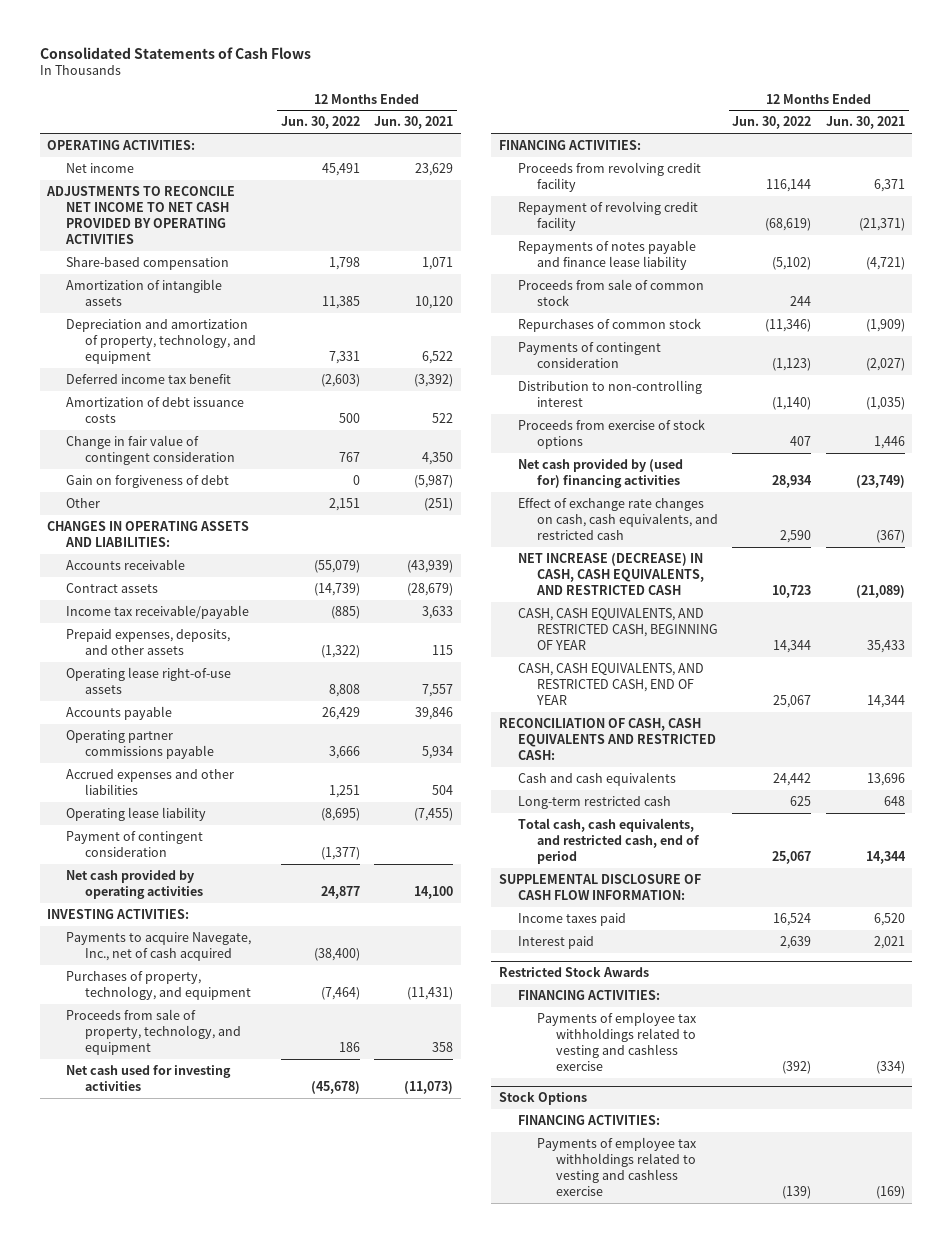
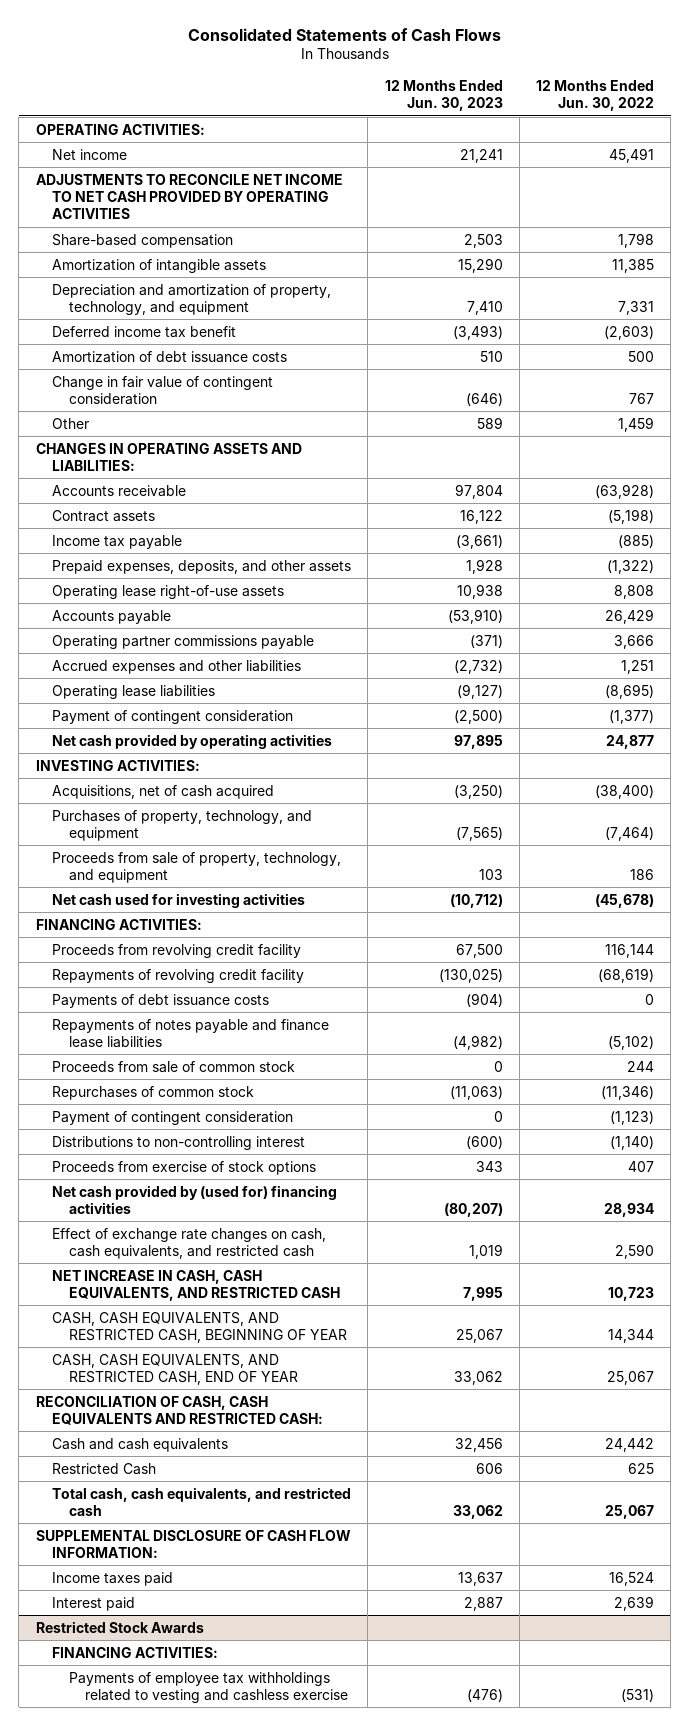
- | 12 Months Ended Jun. 30, 2022 | 12 Months Ended Jun. 30, 2021
+ | 12 Months Ended Jun. 30, 2023 | 12 Months Ended Jun. 30, 2022
- Gain on forgiveness of debt | 0 | (5,987)
- Other | 2,151 | (251)
+ Other | 589 | 1,459
- Accounts receivable | (55,079) | (43,939)
- Contract assets | (14,739) | (28,679)
- Income tax receivable/payable | (885) | 3,633
+ Accounts receivable | 97,804 | (63,928)
+ Contract assets | 16,122 | (5,198)
+ Income tax payable | (3,661) | (885)
- Operating lease liability | (8,695) | (7,455)
+ Operating lease liabilities | (9,127) | (8,695)
- Payments to acquire Navegate, Inc., net of cash acquired | (38,400) |
+ Acquisitions, net of cash acquired | (3,250) | (38,400)
- Repayment of revolving credit facility | (68,619) | (21,371)
- Repayments of notes payable and finance lease liability | (5,102) | (4,721)
+ Repayments of revolving credit facility | (130,025) | (68,619)
+ Payments of debt issuance costs | (904) | 0
+ Repayments of notes payable and finance lease liabilities | (4,982) | (5,102)
- Payments of contingent consideration | (1,123) | (2,027)
- Distribution to non-controlling interest | (1,140) | (1,035)
+ Payment of contingent consideration | 0 | (1,123)
+ Distributions to non-controlling interest | (600) | (1,140)
- NET INCREASE (DECREASE) IN CASH, CASH EQUIVALENTS, AND RESTRICTED CASH | 10,723 | (21,089)
+ NET INCREASE IN CASH, CASH EQUIVALENTS, AND RESTRICTED CASH | 7,995 | 10,723
- Long-term restricted cash | 625 | 648
- Total cash, cash equivalents, and restricted cash, end of period | 25,067 | 14,344
+ Restricted Cash | 606 | 625
+ Total cash, cash equivalents, and restricted cash | 33,062 | 25,067
@ Restricted Stock Awards
- Payments of employee tax withholdings related to vesting and cashless exercise | (392) | (334)
- Stock Options
- FINANCING ACTIVITIES:
- Payments of employee tax withholdings related to vesting and cashless exercise | (139) | (169)
@ Restricted Stock Awards
+ Payments of employee tax withholdings related to vesting and cashless exercise | (476) | (531)

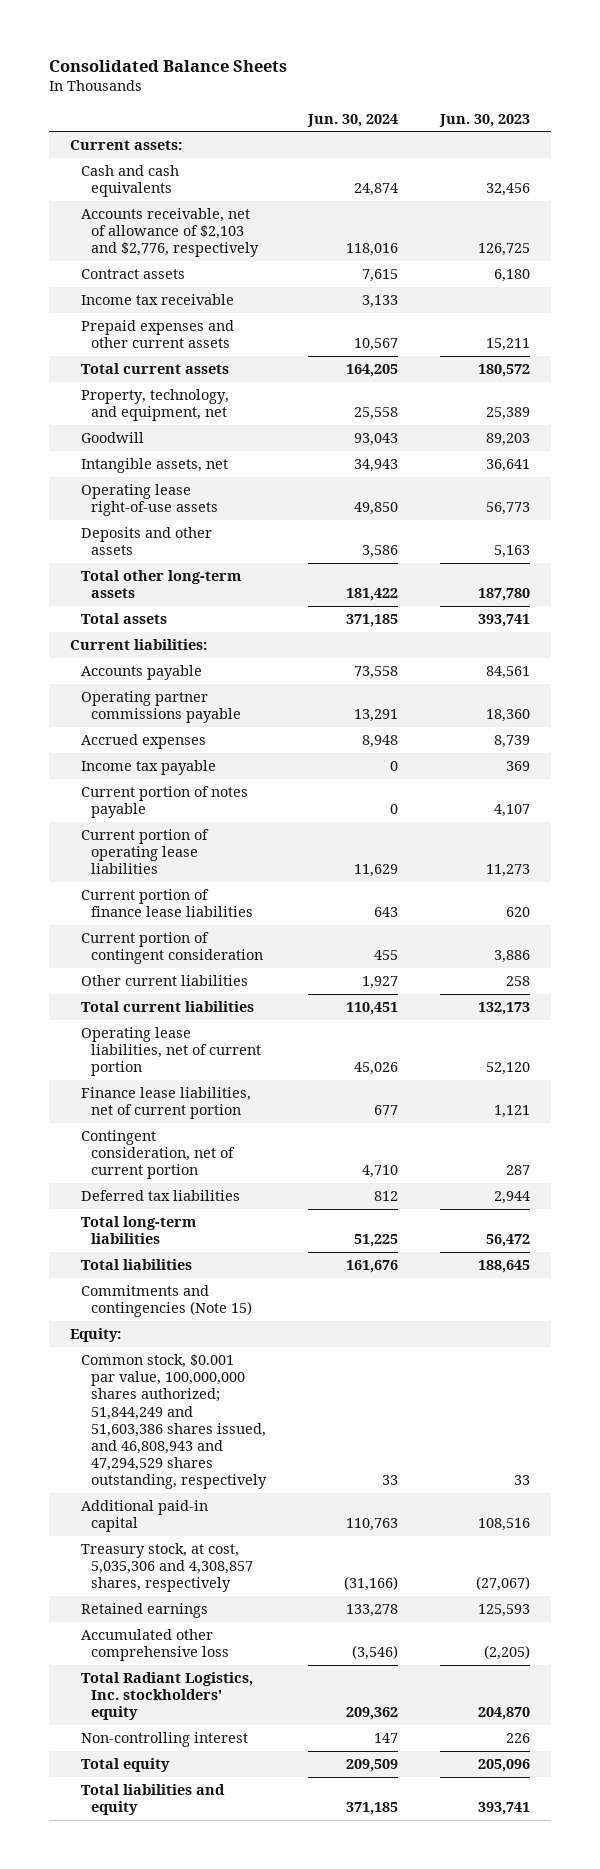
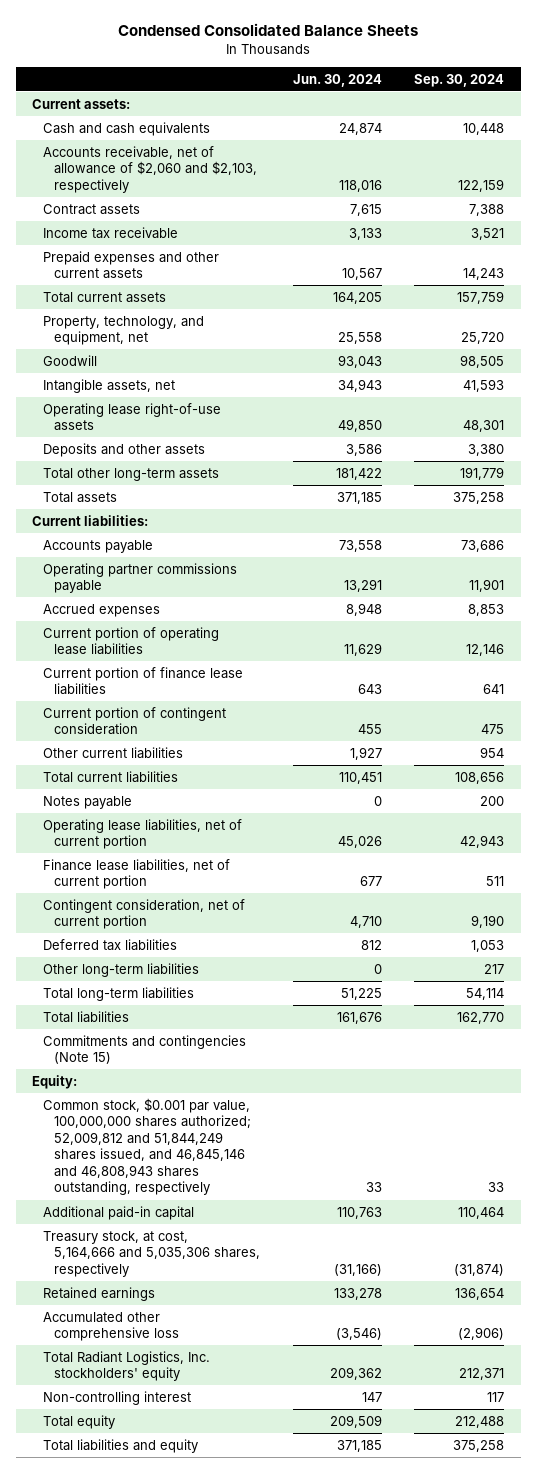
- Consolidated Balance Sheets
+ Condensed Consolidated Balance Sheets
- | Jun. 30, 2024 | Jun. 30, 2023
+ | Jun. 30, 2024 | Sep. 30, 2024
- Accounts receivable, net of allowance of $2,103 and $2,776, respectively | 118,016 | 126,725
+ Accounts receivable, net of allowance of $2,060 and $2,103, respectively | 118,016 | 122,159
- Income tax payable | 0 | 369
- Current portion of notes payable | 0 | 4,107
+ Notes payable | 0 | 200
+ Other long-term liabilities | 0 | 217
- Common stock, $0.001 par value, 100,000,000 shares authorized; 51,844,249 and 51,603,386 shares issued, and 46,808,943 and 47,294,529 shares outstanding, respectively | 33 | 33
+ Common stock, $0.001 par value, 100,000,000 shares authorized; 52,009,812 and 51,844,249 shares issued, and 46,845,146 and 46,808,943 shares outstanding, respectively | 33 | 33
- Treasury stock, at cost, 5,035,306 and 4,308,857 shares, respectively | (31,166) | (27,067)
+ Treasury stock, at cost, 5,164,666 and 5,035,306 shares, respectively | (31,166) | (31,874)

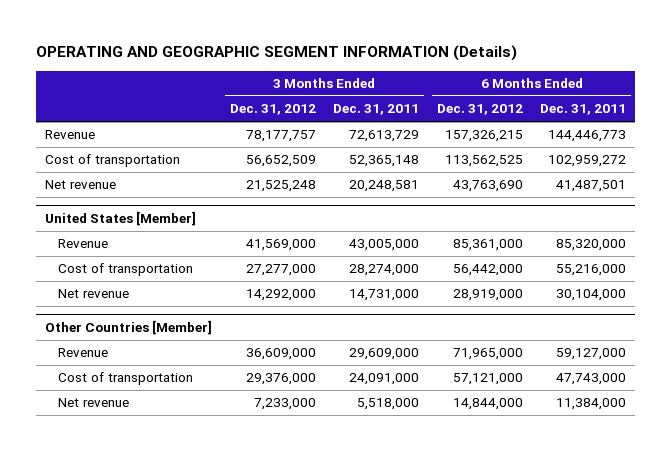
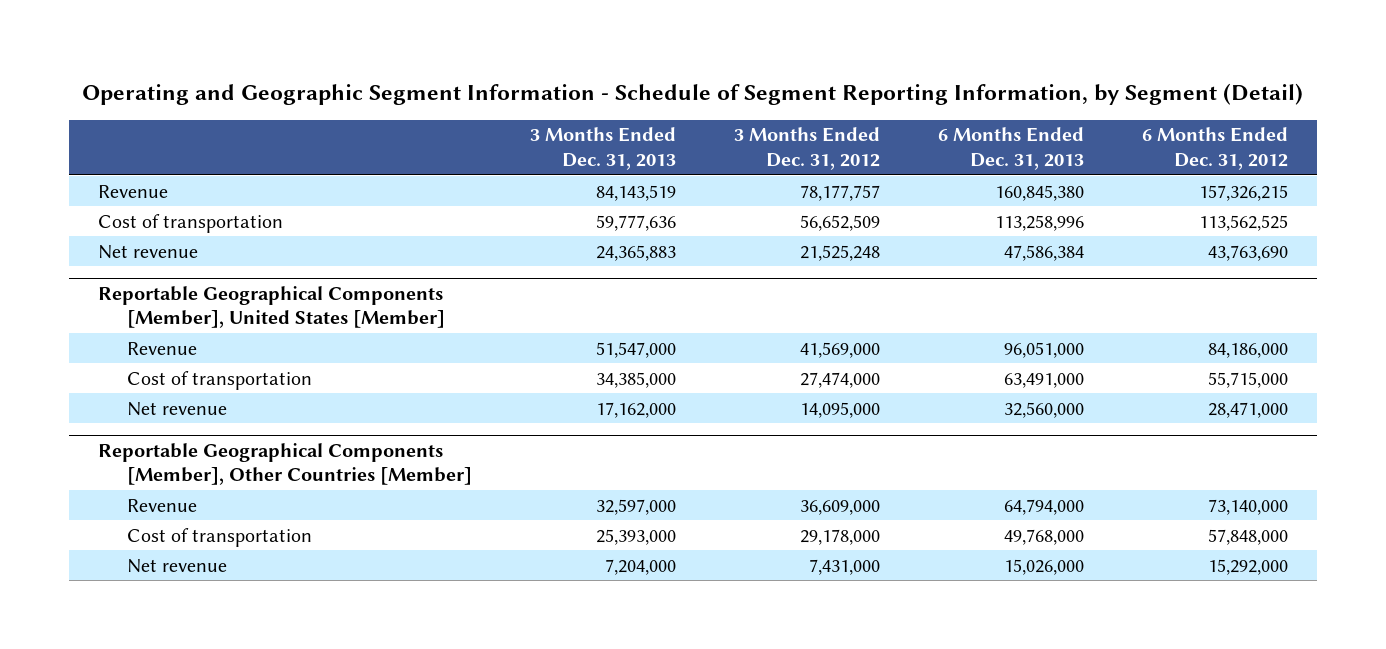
- OPERATING AND GEOGRAPHIC SEGMENT INFORMATION (Details)
+ Operating and Geographic Segment Information - Schedule of Segment Reporting Information, by Segment (Detail)
- | 3 Months Ended Dec. 31, 2012 | 3 Months Ended Dec. 31, 2011 | 6 Months Ended Dec. 31, 2012 | 6 Months Ended Dec. 31, 2011
+ | 3 Months Ended Dec. 31, 2013 | 3 Months Ended Dec. 31, 2012 | 6 Months Ended Dec. 31, 2013 | 6 Months Ended Dec. 31, 2012
- United States [Member]
- Revenue | 41,569,000 | 43,005,000 | 85,361,000 | 85,320,000
- Cost of transportation | 27,277,000 | 28,274,000 | 56,442,000 | 55,216,000
- Net revenue | 14,292,000 | 14,731,000 | 28,919,000 | 30,104,000
- Other Countries [Member]
- Revenue | 36,609,000 | 29,609,000 | 71,965,000 | 59,127,000
- Cost of transportation | 29,376,000 | 24,091,000 | 57,121,000 | 47,743,000
- Net revenue | 7,233,000 | 5,518,000 | 14,844,000 | 11,384,000
+ Reportable Geographical Components [Member], United States [Member]
+ Revenue | 51,547,000 | 41,569,000 | 96,051,000 | 84,186,000
+ Cost of transportation | 34,385,000 | 27,474,000 | 63,491,000 | 55,715,000
+ Net revenue | 17,162,000 | 14,095,000 | 32,560,000 | 28,471,000
+ Reportable Geographical Components [Member], Other Countries [Member]
+ Revenue | 32,597,000 | 36,609,000 | 64,794,000 | 73,140,000
+ Cost of transportation | 25,393,000 | 29,178,000 | 49,768,000 | 57,848,000
+ Net revenue | 7,204,000 | 7,431,000 | 15,026,000 | 15,292,000

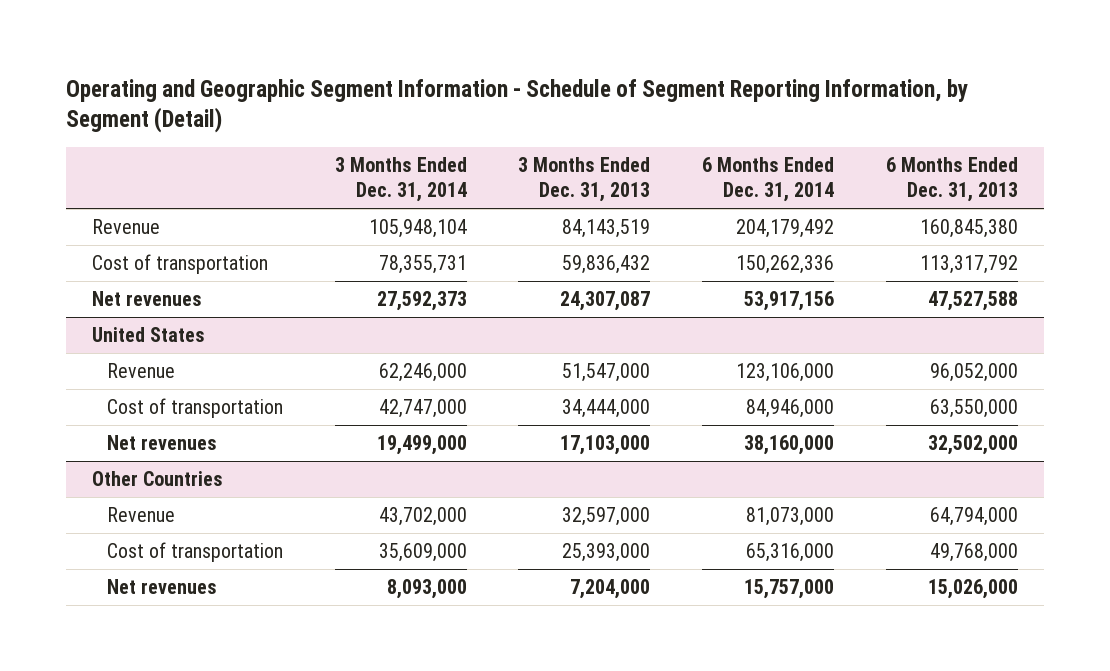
- | 3 Months Ended Dec. 31, 2013 | 3 Months Ended Dec. 31, 2012 | 6 Months Ended Dec. 31, 2013 | 6 Months Ended Dec. 31, 2012
+ | 3 Months Ended Dec. 31, 2014 | 3 Months Ended Dec. 31, 2013 | 6 Months Ended Dec. 31, 2014 | 6 Months Ended Dec. 31, 2013
- Cost of transportation | 59,777,636 | 56,652,509 | 113,258,996 | 113,562,525
- Net revenue | 24,365,883 | 21,525,248 | 47,586,384 | 43,763,690
- Reportable Geographical Components [Member], United States [Member]
- Revenue | 51,547,000 | 41,569,000 | 96,051,000 | 84,186,000
- Cost of transportation | 34,385,000 | 27,474,000 | 63,491,000 | 55,715,000
- Net revenue | 17,162,000 | 14,095,000 | 32,560,000 | 28,471,000
- Reportable Geographical Components [Member], Other Countries [Member]
+ Cost of transportation | 78,355,731 | 59,836,432 | 150,262,336 | 113,317,792
+ Net revenues | 27,592,373 | 24,307,087 | 53,917,156 | 47,527,588
+ United States
+ Revenue | 62,246,000 | 51,547,000 | 123,106,000 | 96,052,000
+ Cost of transportation | 42,747,000 | 34,444,000 | 84,946,000 | 63,550,000
+ Net revenues | 19,499,000 | 17,103,000 | 38,160,000 | 32,502,000
+ Other Countries
- Net revenue | 7,204,000 | 7,431,000 | 15,026,000 | 15,292,000
+ Net revenues | 8,093,000 | 7,204,000 | 15,757,000 | 15,026,000

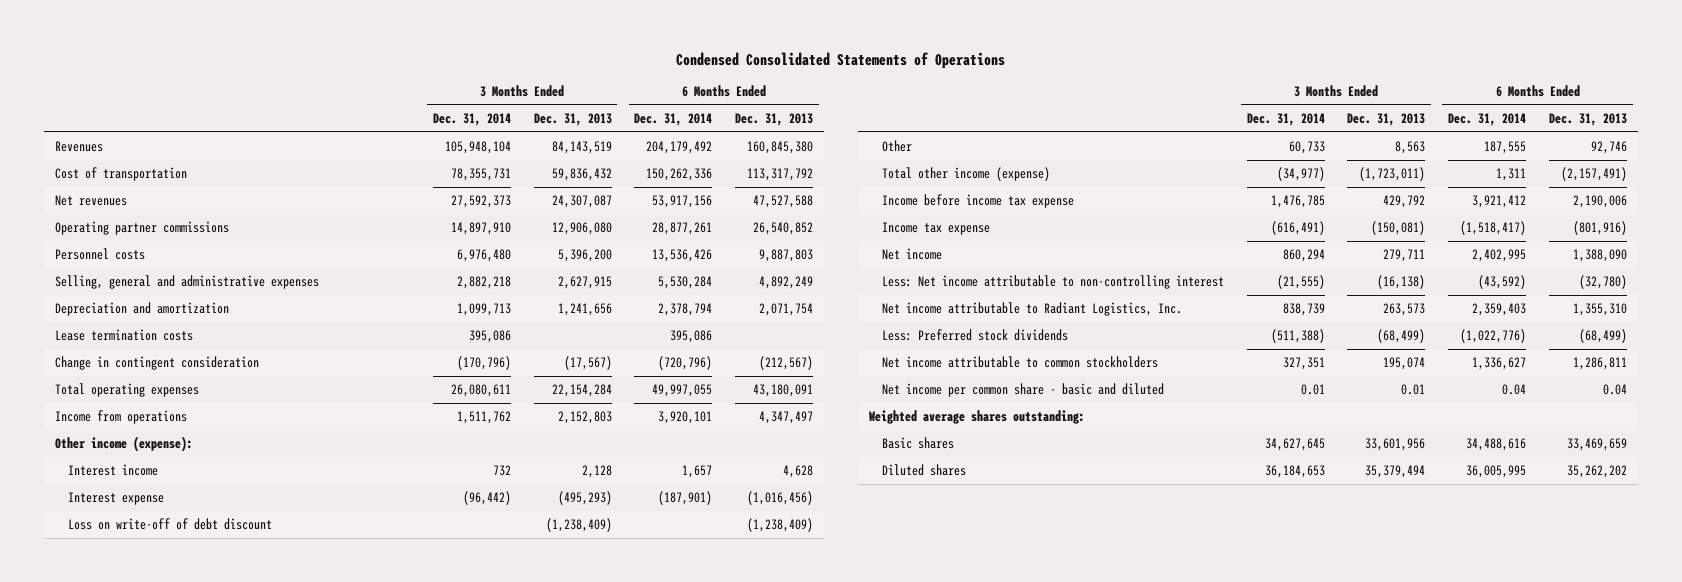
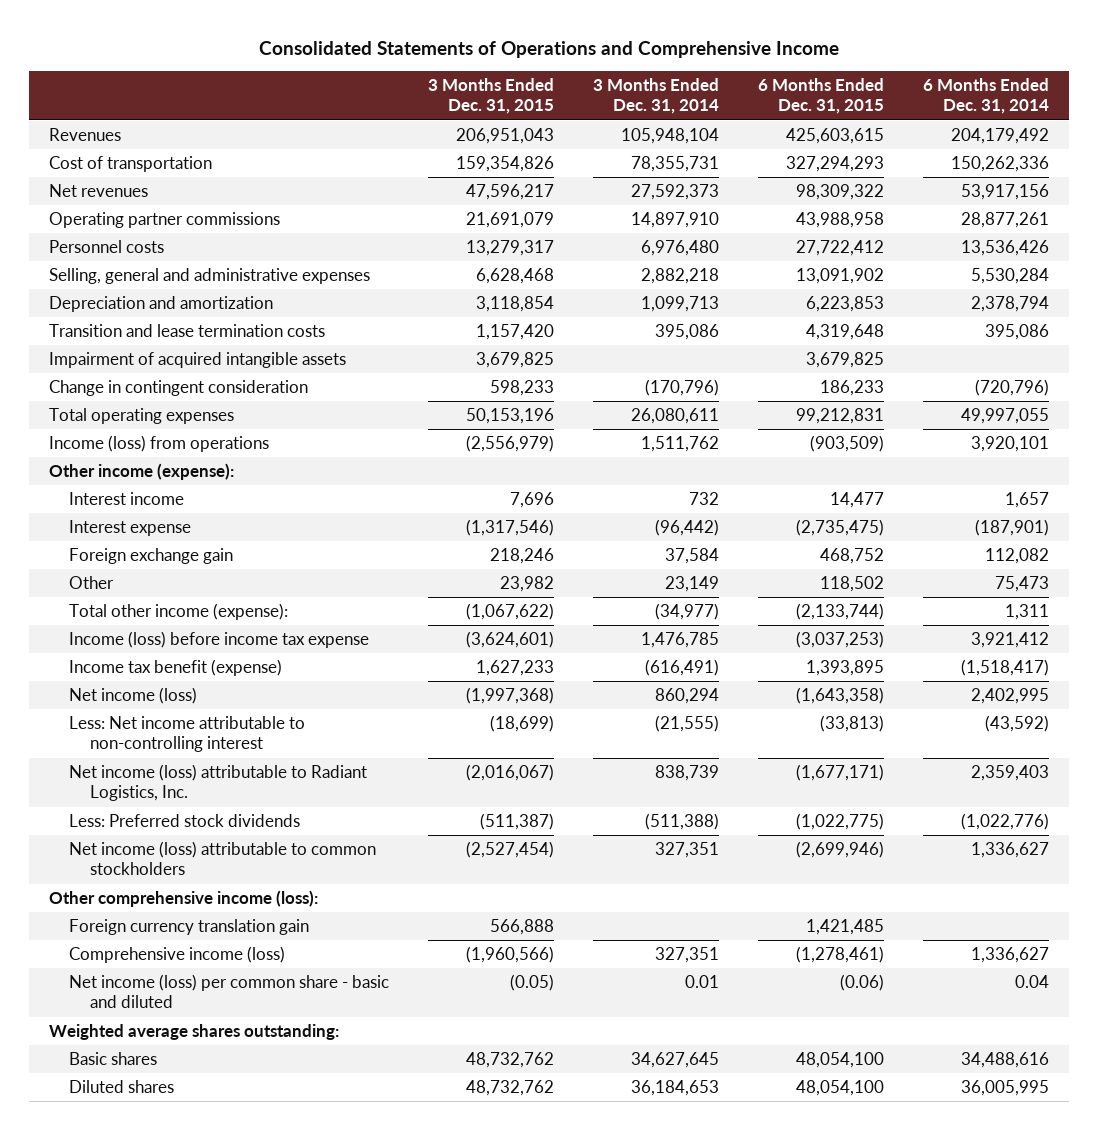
- Condensed Consolidated Statements of Operations
+ Consolidated Statements of Operations and Comprehensive Income
- | 3 Months Ended Dec. 31, 2014 | 3 Months Ended Dec. 31, 2013 | 6 Months Ended Dec. 31, 2014 | 6 Months Ended Dec. 31, 2013
+ | 3 Months Ended Dec. 31, 2015 | 3 Months Ended Dec. 31, 2014 | 6 Months Ended Dec. 31, 2015 | 6 Months Ended Dec. 31, 2014
- Lease termination costs | 395,086 | | 395,086 |
+ Transition and lease termination costs | 1,157,420 | 395,086 | 4,319,648 | 395,086
+ Impairment of acquired intangible assets | 3,679,825 | | 3,679,825 |
- Income from operations | 1,511,762 | 2,152,803 | 3,920,101 | 4,347,497
+ Income (loss) from operations | (2,556,979) | 1,511,762 | (903,509) | 3,920,101
- Loss on write-off of debt discount | | (1,238,409) | | (1,238,409)
- Other | 60,733 | 8,563 | 187,555 | 92,746
- Total other income (expense) | (34,977) | (1,723,011) | 1,311 | (2,157,491)
- Income before income tax expense | 1,476,785 | 429,792 | 3,921,412 | 2,190,006
- Income tax expense | (616,491) | (150,081) | (1,518,417) | (801,916)
- Net income | 860,294 | 279,711 | 2,402,995 | 1,388,090
+ Foreign exchange gain | 218,246 | 37,584 | 468,752 | 112,082
+ Other | 23,982 | 23,149 | 118,502 | 75,473
+ Total other income (expense): | (1,067,622) | (34,977) | (2,133,744) | 1,311
+ Income (loss) before income tax expense | (3,624,601) | 1,476,785 | (3,037,253) | 3,921,412
+ Income tax benefit (expense) | 1,627,233 | (616,491) | 1,393,895 | (1,518,417)
+ Net income (loss) | (1,997,368) | 860,294 | (1,643,358) | 2,402,995
- Net income attributable to Radiant Logistics, Inc. | 838,739 | 263,573 | 2,359,403 | 1,355,310
+ Net income (loss) attributable to Radiant Logistics, Inc. | (2,016,067) | 838,739 | (1,677,171) | 2,359,403
- Net income attributable to common stockholders | 327,351 | 195,074 | 1,336,627 | 1,286,811
- Net income per common share - basic and diluted | 0.01 | 0.01 | 0.04 | 0.04
+ Net income (loss) attributable to common stockholders | (2,527,454) | 327,351 | (2,699,946) | 1,336,627
+ Other comprehensive income (loss):
+ Foreign currency translation gain | 566,888 | | 1,421,485 |
+ Comprehensive income (loss) | (1,960,566) | 327,351 | (1,278,461) | 1,336,627
+ Net income (loss) per common share - basic and diluted | (0.05) | 0.01 | (0.06) | 0.04

